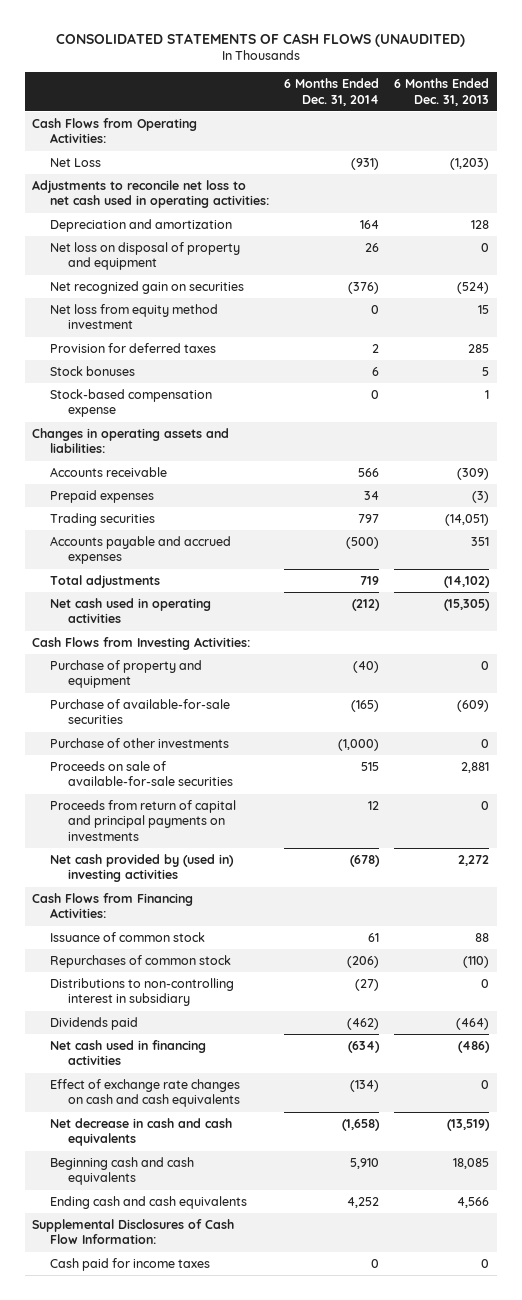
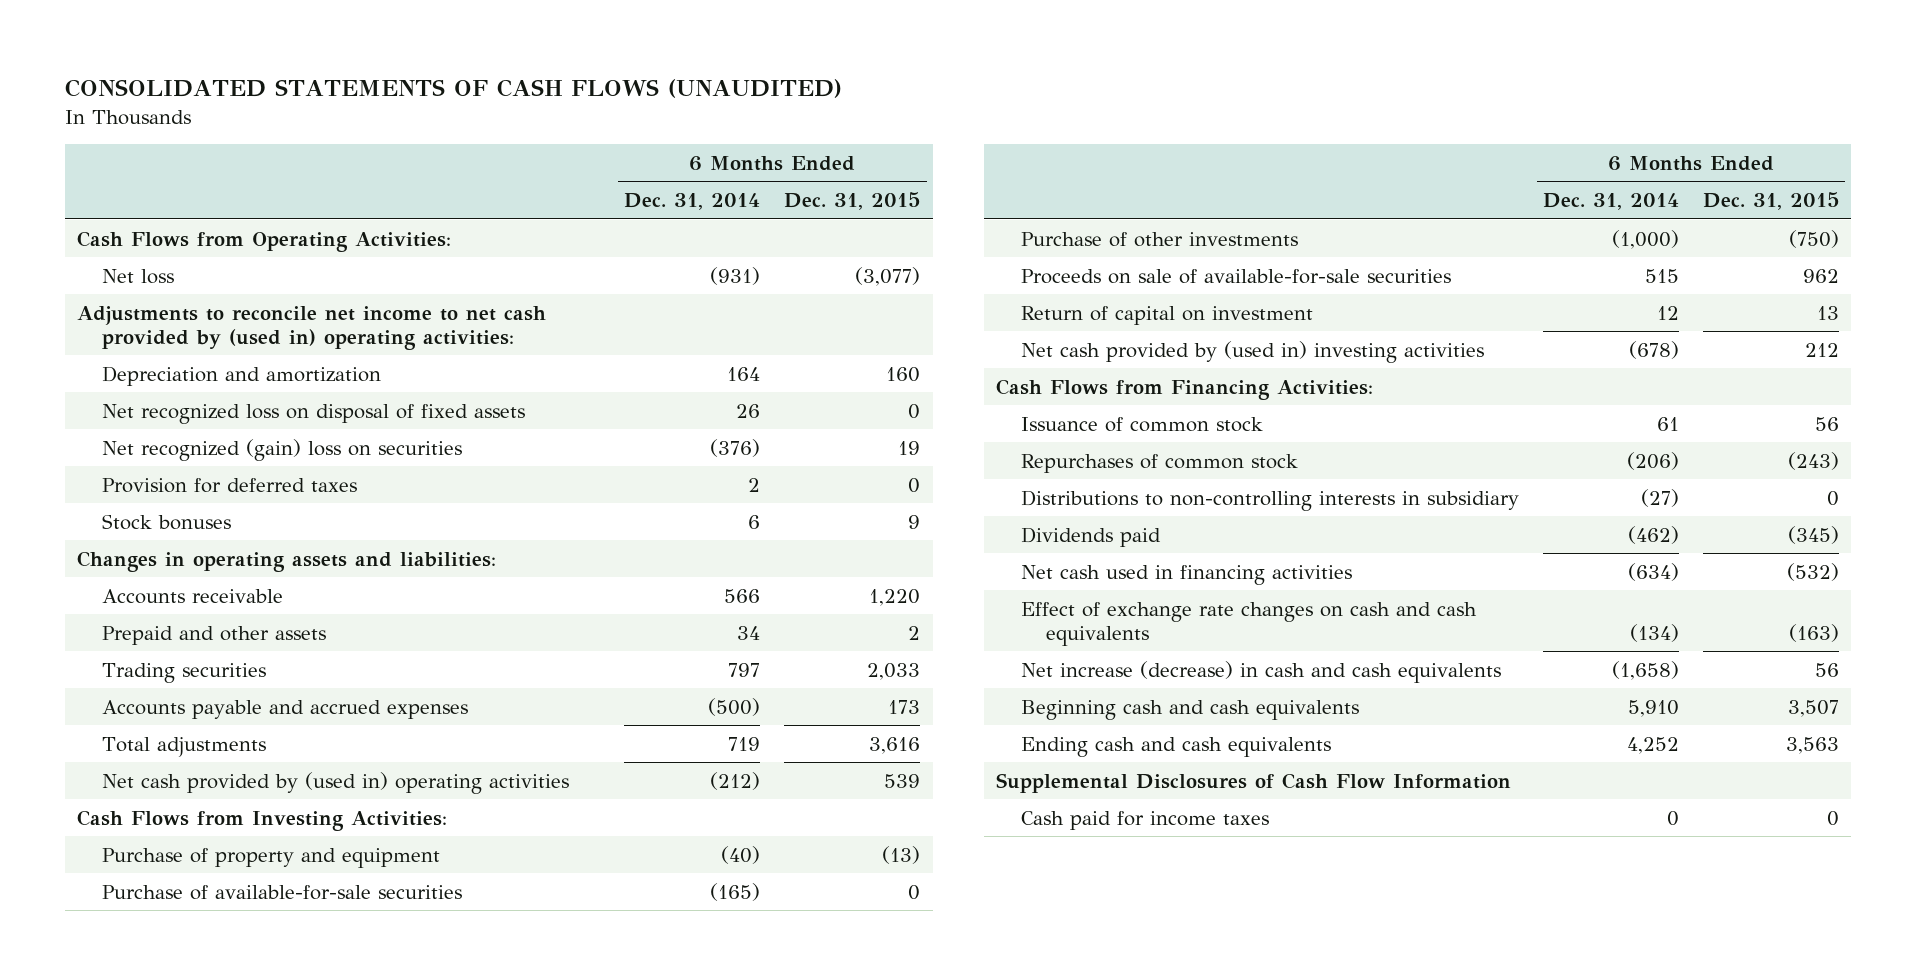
- | 6 Months Ended Dec. 31, 2014 | 6 Months Ended Dec. 31, 2013
+ | 6 Months Ended Dec. 31, 2014 | 6 Months Ended Dec. 31, 2015
- Net Loss | (931) | (1,203)
- Adjustments to reconcile net loss to net cash used in operating activities:
+ Net loss | (931) | (3,077)
+ Adjustments to reconcile net income to net cash provided by (used in) operating activities:
- Net loss on disposal of property and equipment | 26 | 0
- Net recognized gain on securities | (376) | (524)
- Net loss from equity method investment | 0 | 15
+ Net recognized loss on disposal of fixed assets | 26 | 0
+ Net recognized (gain) loss on securities | (376) | 19
- Stock-based compensation expense | 0 | 1
- Prepaid expenses | 34 | (3)
+ Prepaid and other assets | 34 | 2
- Net cash used in operating activities | (212) | (15,305)
+ Net cash provided by (used in) operating activities | (212) | 539
- Proceeds from return of capital and principal payments on investments | 12 | 0
+ Return of capital on investment | 12 | 13
- Distributions to non-controlling interest in subsidiary | (27) | 0
+ Distributions to non-controlling interests in subsidiary | (27) | 0
- Net decrease in cash and cash equivalents | (1,658) | (13,519)
+ Net increase (decrease) in cash and cash equivalents | (1,658) | 56
- Supplemental Disclosures of Cash Flow Information:
+ Supplemental Disclosures of Cash Flow Information

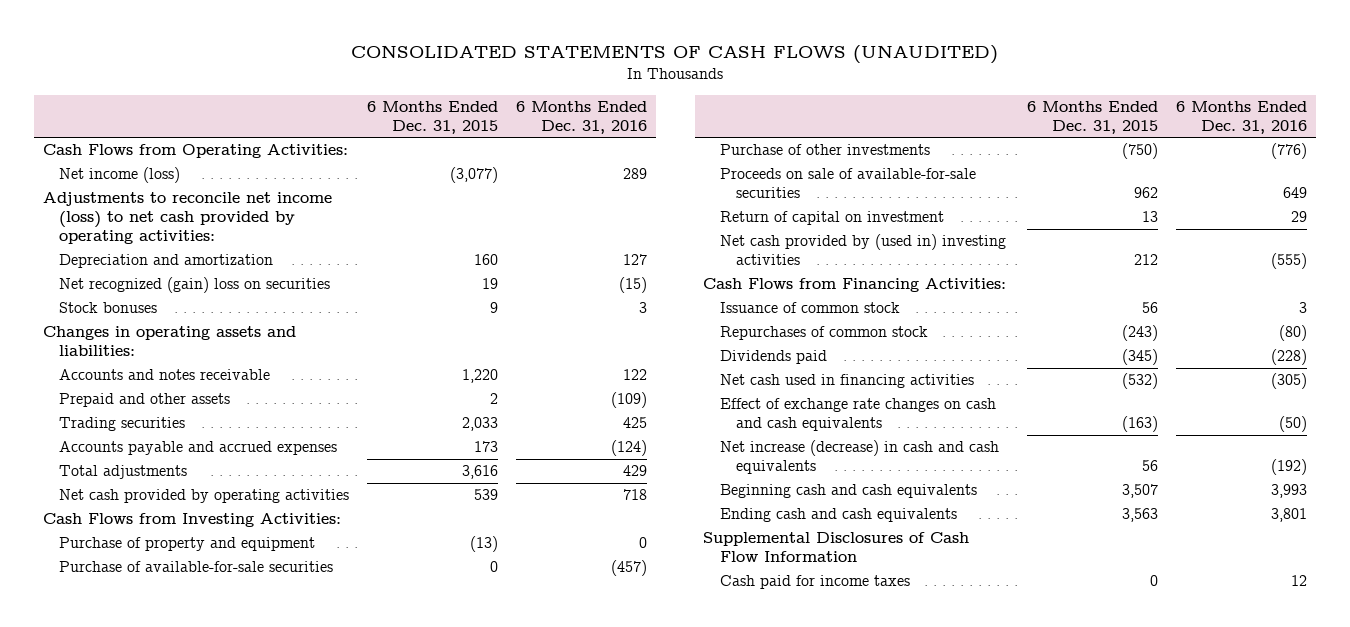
- | 6 Months Ended Dec. 31, 2014 | 6 Months Ended Dec. 31, 2015
+ | 6 Months Ended Dec. 31, 2015 | 6 Months Ended Dec. 31, 2016
- Net loss | (931) | (3,077)
- Adjustments to reconcile net income to net cash provided by (used in) operating activities:
+ Net income (loss) | (3,077) | 289
+ Adjustments to reconcile net income (loss) to net cash provided by operating activities:
- Net recognized loss on disposal of fixed assets | 26 | 0
- Provision for deferred taxes | 2 | 0
- Accounts receivable | 566 | 1,220
+ Accounts and notes receivable | 1,220 | 122
- Net cash provided by (used in) operating activities | (212) | 539
+ Net cash provided by operating activities | 539 | 718
- Distributions to non-controlling interests in subsidiary | (27) | 0

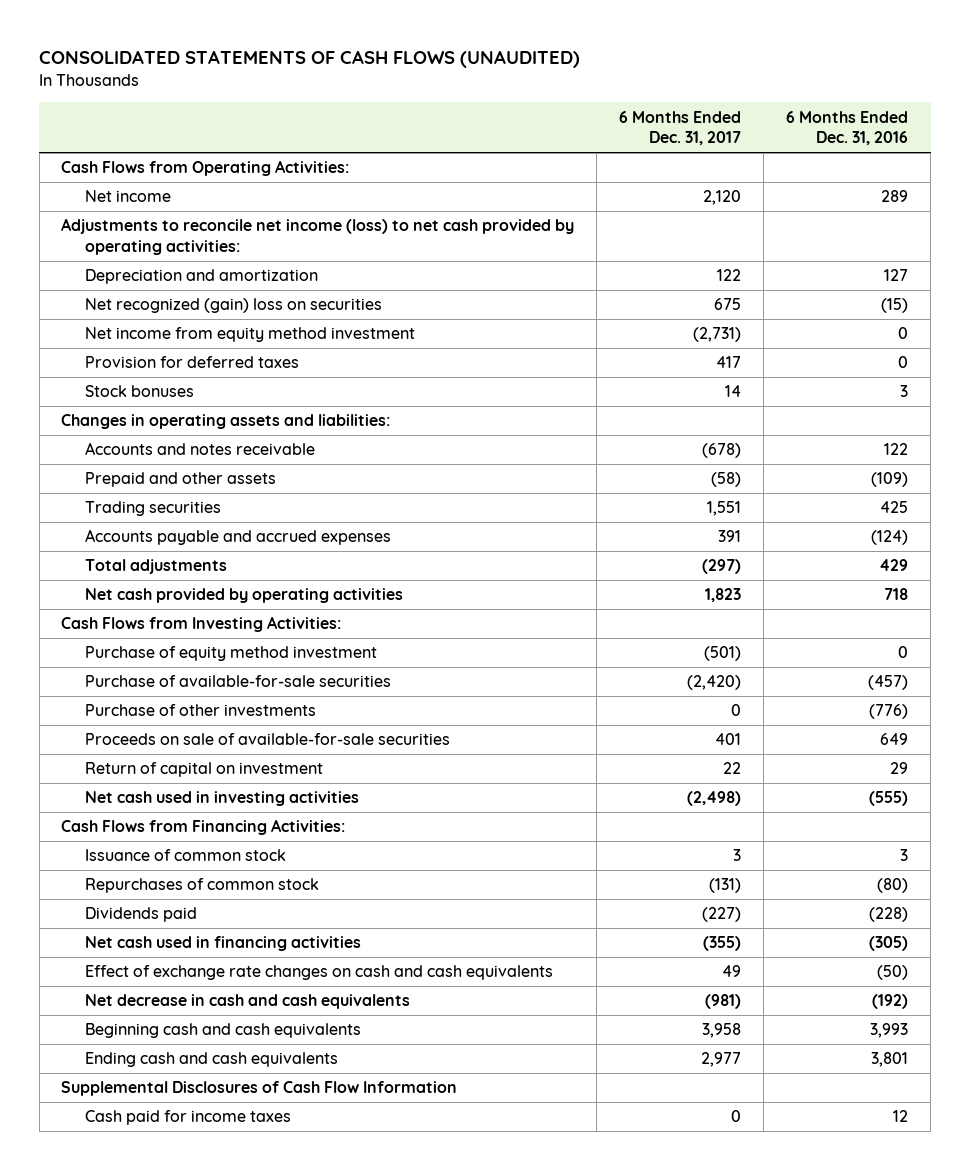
- | 6 Months Ended Dec. 31, 2015 | 6 Months Ended Dec. 31, 2016
+ | 6 Months Ended Dec. 31, 2017 | 6 Months Ended Dec. 31, 2016
- Net income (loss) | (3,077) | 289
+ Net income | 2,120 | 289
+ Net income from equity method investment | (2,731) | 0
+ Provision for deferred taxes | 417 | 0
- Purchase of property and equipment | (13) | 0
+ Purchase of equity method investment | (501) | 0
- Net cash provided by (used in) investing activities | 212 | (555)
+ Net cash used in investing activities | (2,498) | (555)
- Net increase (decrease) in cash and cash equivalents | 56 | (192)
+ Net decrease in cash and cash equivalents | (981) | (192)

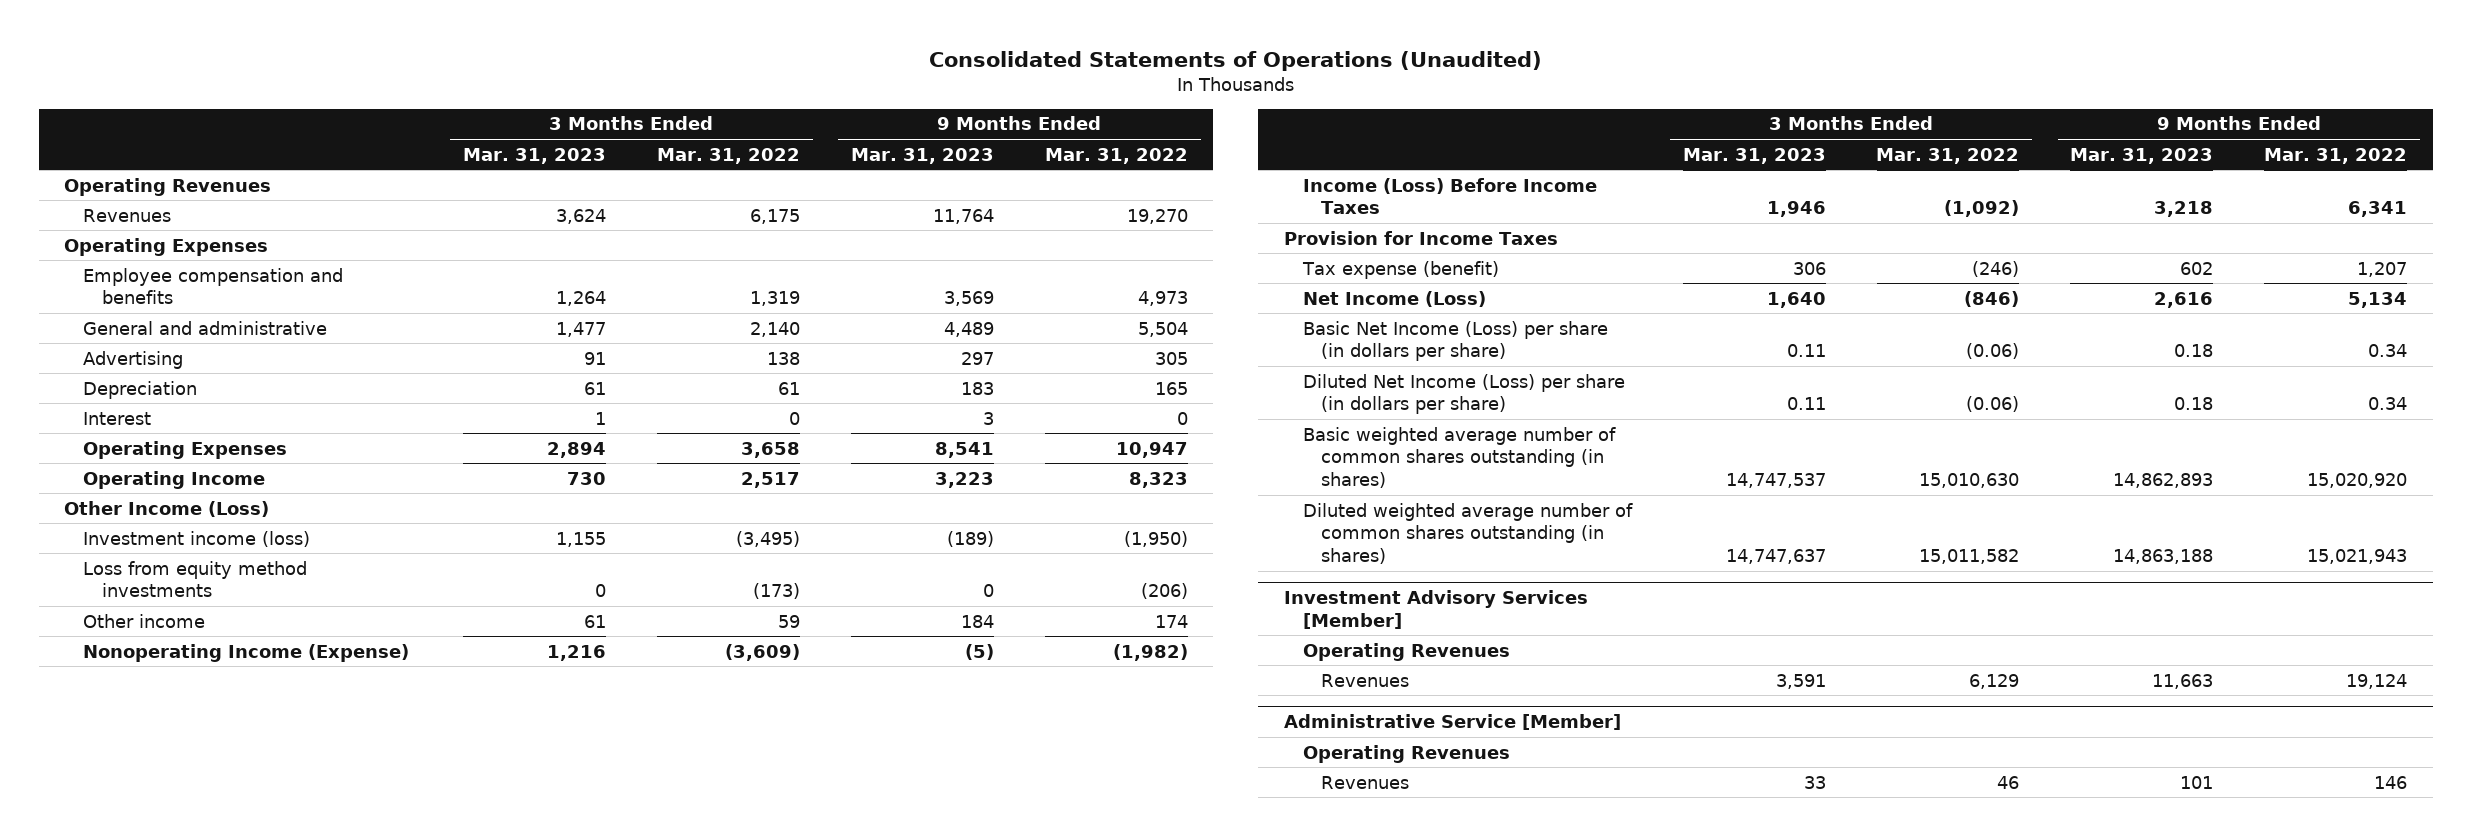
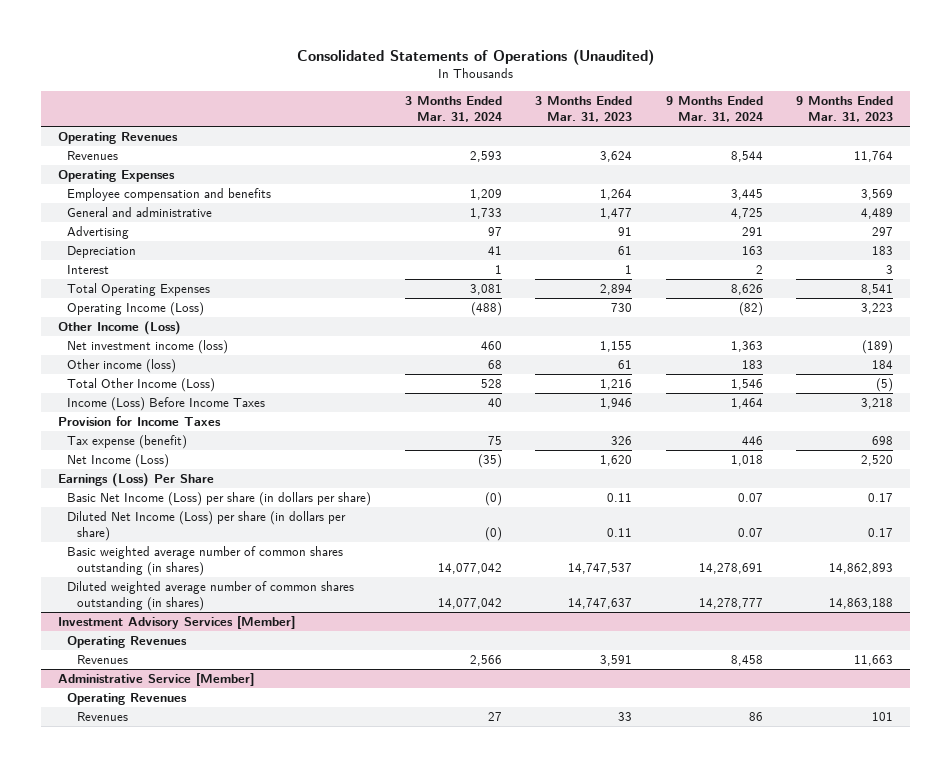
- | 3 Months Ended Mar. 31, 2023 | 3 Months Ended Mar. 31, 2022 | 9 Months Ended Mar. 31, 2023 | 9 Months Ended Mar. 31, 2022
+ | 3 Months Ended Mar. 31, 2024 | 3 Months Ended Mar. 31, 2023 | 9 Months Ended Mar. 31, 2024 | 9 Months Ended Mar. 31, 2023
- Operating Expenses | 2,894 | 3,658 | 8,541 | 10,947
- Operating Income | 730 | 2,517 | 3,223 | 8,323
+ Total Operating Expenses | 3,081 | 2,894 | 8,626 | 8,541
+ Operating Income (Loss) | (488) | 730 | (82) | 3,223
- Investment income (loss) | 1,155 | (3,495) | (189) | (1,950)
- Loss from equity method investments | 0 | (173) | 0 | (206)
- Other income | 61 | 59 | 184 | 174
- Nonoperating Income (Expense) | 1,216 | (3,609) | (5) | (1,982)
+ Net investment income (loss) | 460 | 1,155 | 1,363 | (189)
+ Other income (loss) | 68 | 61 | 183 | 184
+ Total Other Income (Loss) | 528 | 1,216 | 1,546 | (5)
- Tax expense (benefit) | 306 | (246) | 602 | 1,207
- Net Income (Loss) | 1,640 | (846) | 2,616 | 5,134
- Basic Net Income (Loss) per share (in dollars per share) | 0.11 | (0.06) | 0.18 | 0.34
- Diluted Net Income (Loss) per share (in dollars per share) | 0.11 | (0.06) | 0.18 | 0.34
+ Tax expense (benefit) | 75 | 326 | 446 | 698
+ Net Income (Loss) | (35) | 1,620 | 1,018 | 2,520
+ Earnings (Loss) Per Share
+ Basic Net Income (Loss) per share (in dollars per share) | (0) | 0.11 | 0.07 | 0.17
+ Diluted Net Income (Loss) per share (in dollars per share) | (0) | 0.11 | 0.07 | 0.17

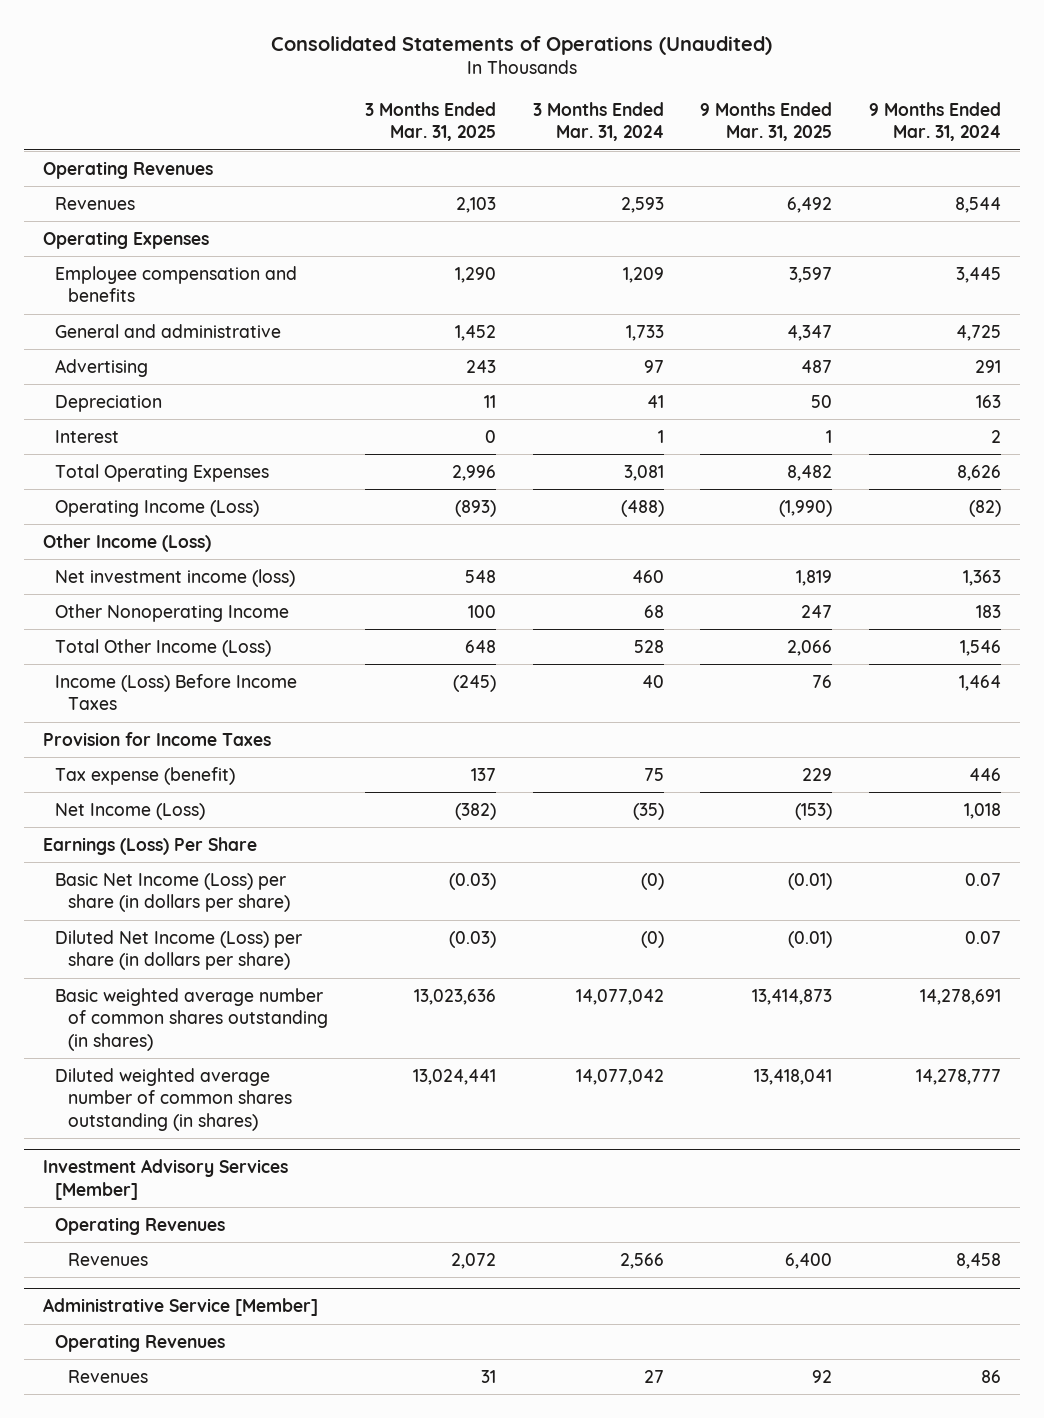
- | 3 Months Ended Mar. 31, 2024 | 3 Months Ended Mar. 31, 2023 | 9 Months Ended Mar. 31, 2024 | 9 Months Ended Mar. 31, 2023
+ | 3 Months Ended Mar. 31, 2025 | 3 Months Ended Mar. 31, 2024 | 9 Months Ended Mar. 31, 2025 | 9 Months Ended Mar. 31, 2024
- Other income (loss) | 68 | 61 | 183 | 184
+ Other Nonoperating Income | 100 | 68 | 247 | 183

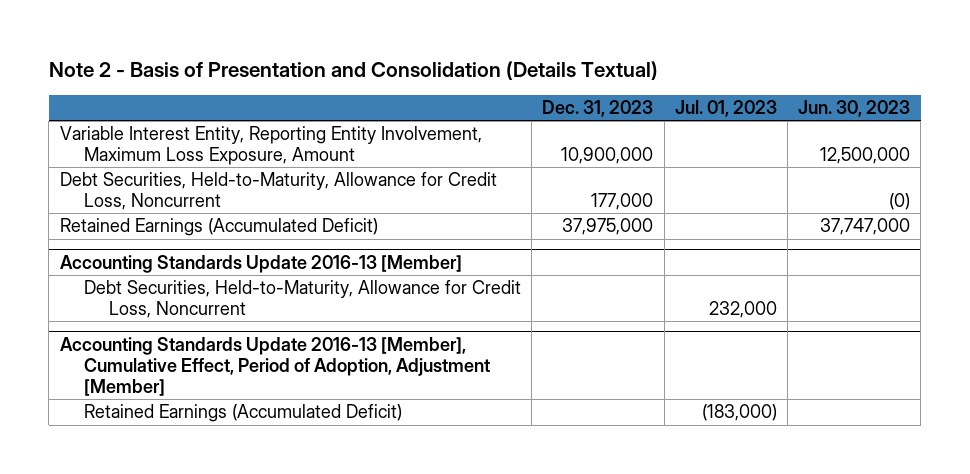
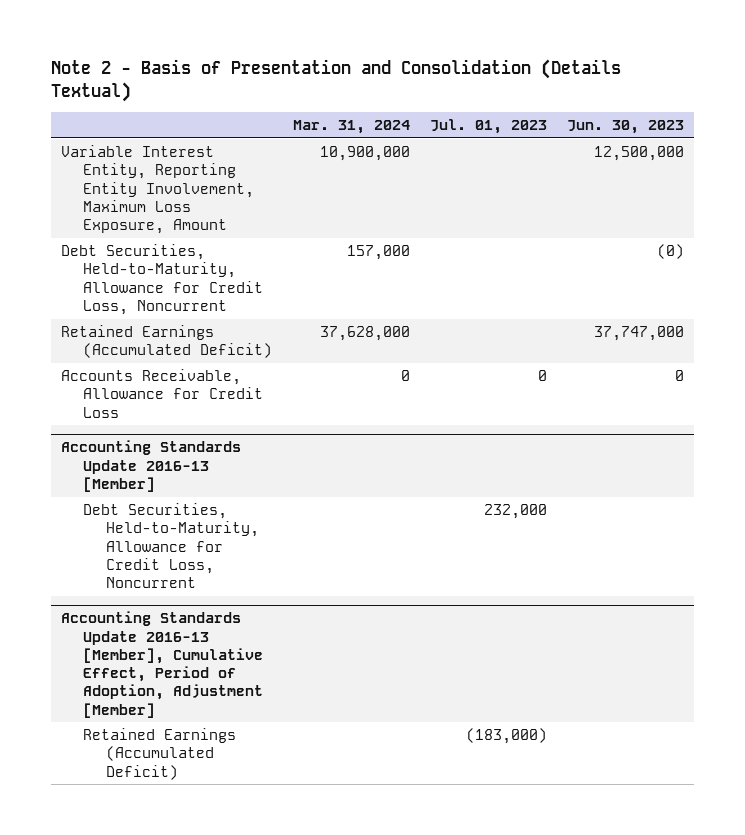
- | Dec. 31, 2023 | Jul. 01, 2023 | Jun. 30, 2023
+ | Mar. 31, 2024 | Jul. 01, 2023 | Jun. 30, 2023
+ Accounts Receivable, Allowance for Credit Loss | 0 | 0 | 0

